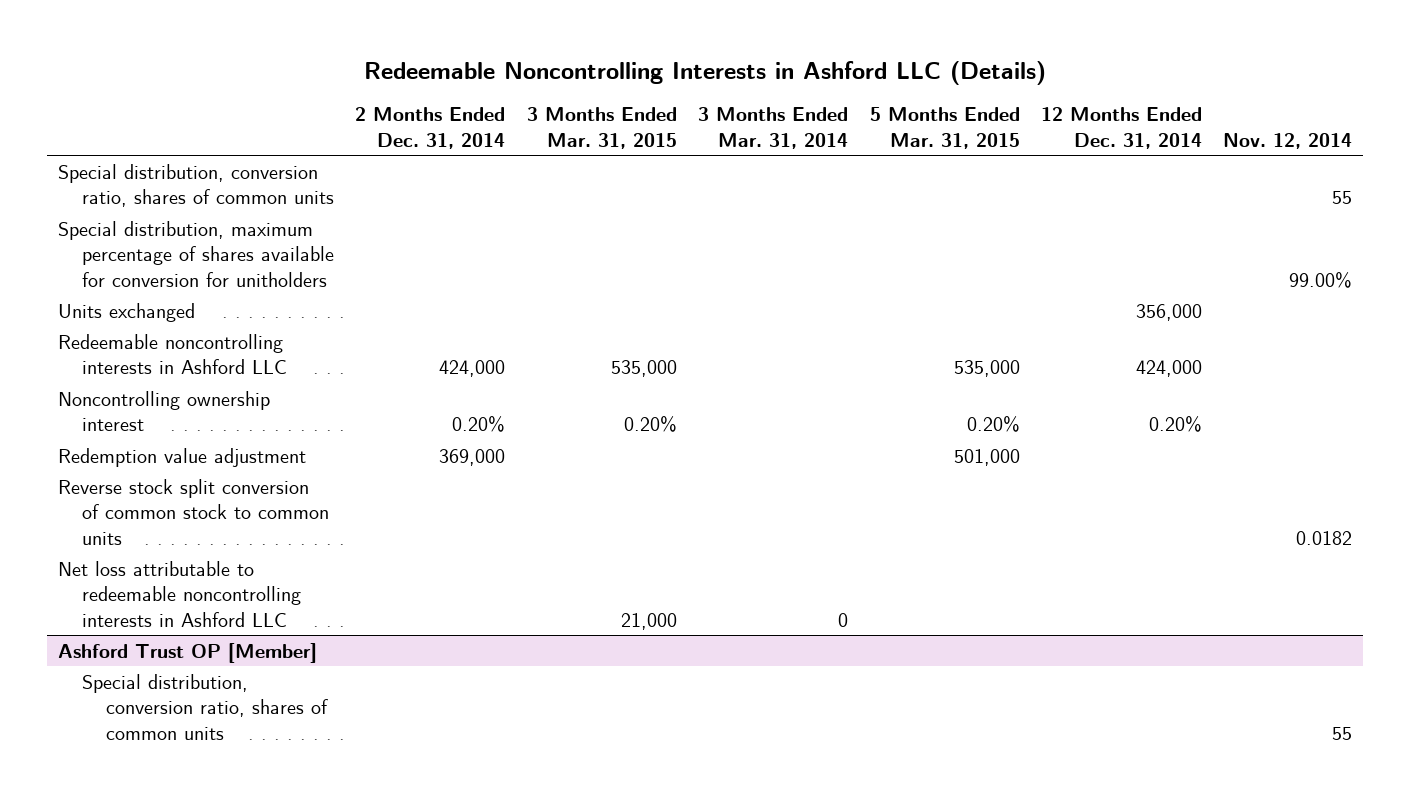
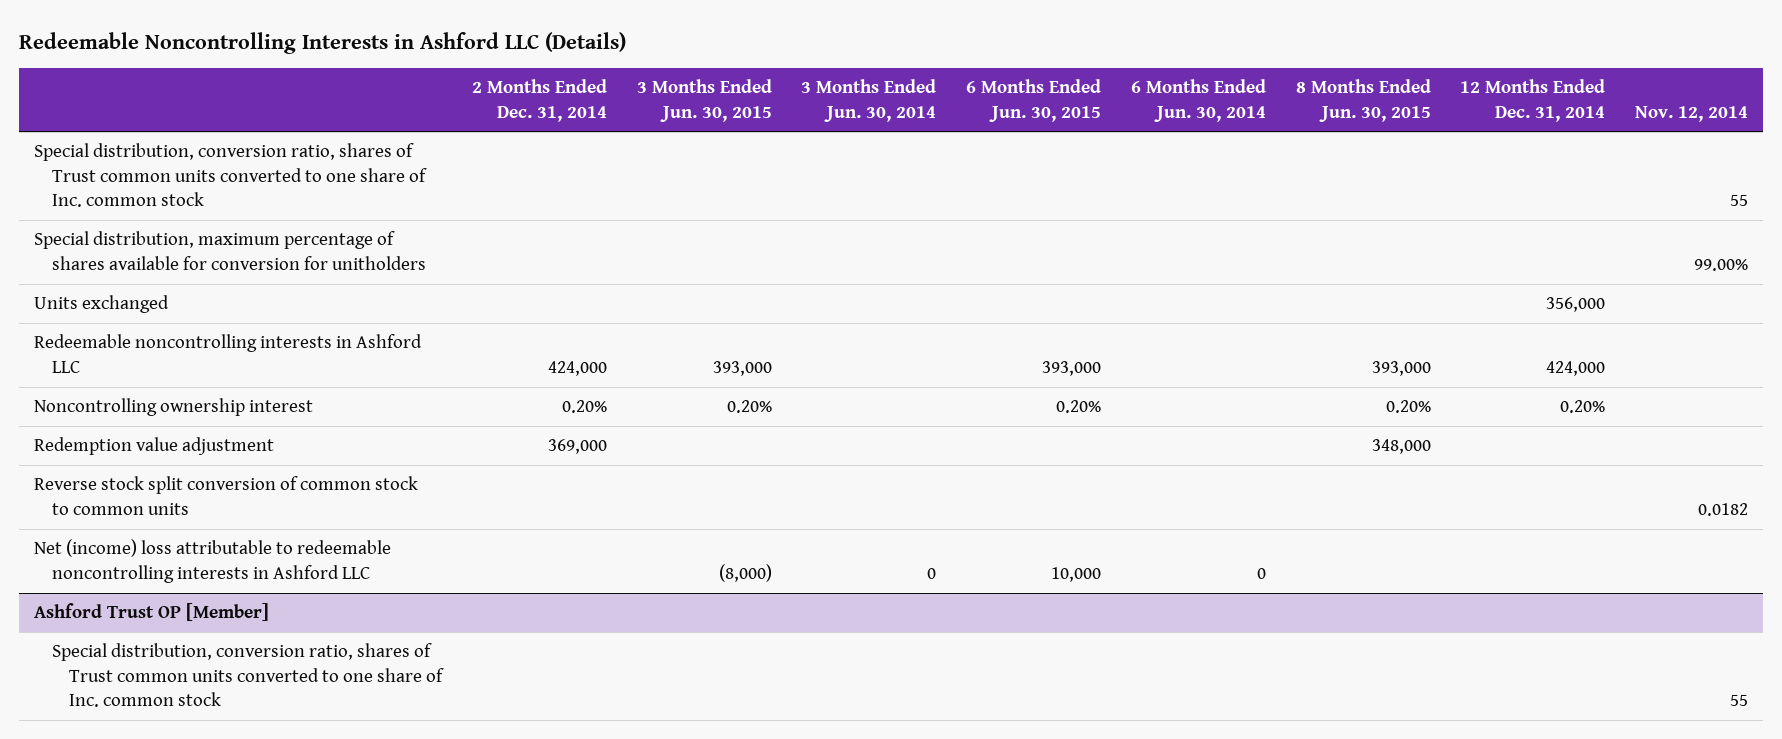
- | 2 Months Ended Dec. 31, 2014 | 3 Months Ended Mar. 31, 2015 | 3 Months Ended Mar. 31, 2014 | 5 Months Ended Mar. 31, 2015 | 12 Months Ended Dec. 31, 2014 | Nov. 12, 2014
+ | 2 Months Ended Dec. 31, 2014 | 3 Months Ended Jun. 30, 2015 | 3 Months Ended Jun. 30, 2014 | 6 Months Ended Jun. 30, 2015 | 6 Months Ended Jun. 30, 2014 | 8 Months Ended Jun. 30, 2015 | 12 Months Ended Dec. 31, 2014 | Nov. 12, 2014
- Special distribution, conversion ratio, shares of common units | | | | | | 55
+ Special distribution, conversion ratio, shares of Trust common units converted to one share of Inc. common stock | | | | | | | | 55
- Net loss attributable to redeemable noncontrolling interests in Ashford LLC | | 21,000 | 0 | | |
+ Net (income) loss attributable to redeemable noncontrolling interests in Ashford LLC | | (8,000) | 0 | 10,000 | 0 | | |
@ Ashford Trust OP [Member]
- Special distribution, conversion ratio, shares of common units | | | | | | 55
+ Special distribution, conversion ratio, shares of Trust common units converted to one share of Inc. common stock | | | | | | | | 55

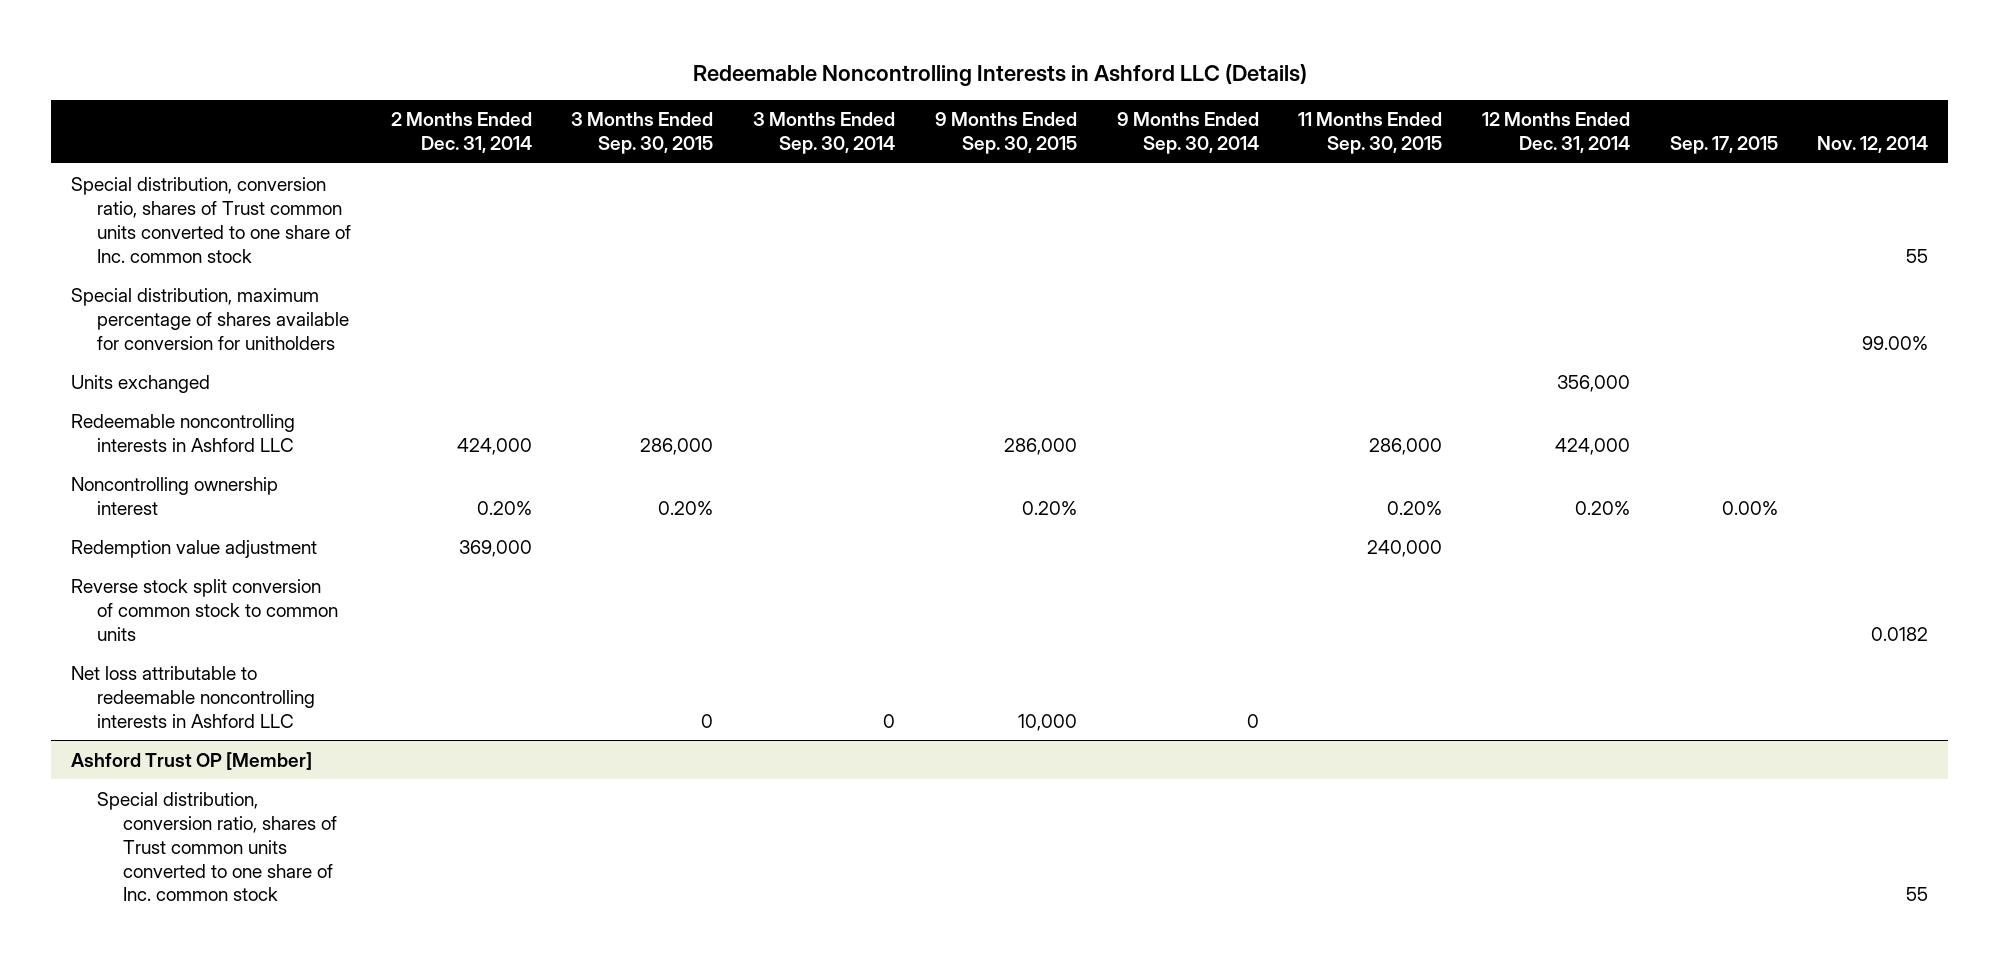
- | 2 Months Ended Dec. 31, 2014 | 3 Months Ended Jun. 30, 2015 | 3 Months Ended Jun. 30, 2014 | 6 Months Ended Jun. 30, 2015 | 6 Months Ended Jun. 30, 2014 | 8 Months Ended Jun. 30, 2015 | 12 Months Ended Dec. 31, 2014 | Nov. 12, 2014
+ | 2 Months Ended Dec. 31, 2014 | 3 Months Ended Sep. 30, 2015 | 3 Months Ended Sep. 30, 2014 | 9 Months Ended Sep. 30, 2015 | 9 Months Ended Sep. 30, 2014 | 11 Months Ended Sep. 30, 2015 | 12 Months Ended Dec. 31, 2014 | Sep. 17, 2015 | Nov. 12, 2014
- Net (income) loss attributable to redeemable noncontrolling interests in Ashford LLC | | (8,000) | 0 | 10,000 | 0 | | |
+ Net loss attributable to redeemable noncontrolling interests in Ashford LLC | | 0 | 0 | 10,000 | 0 | | | |

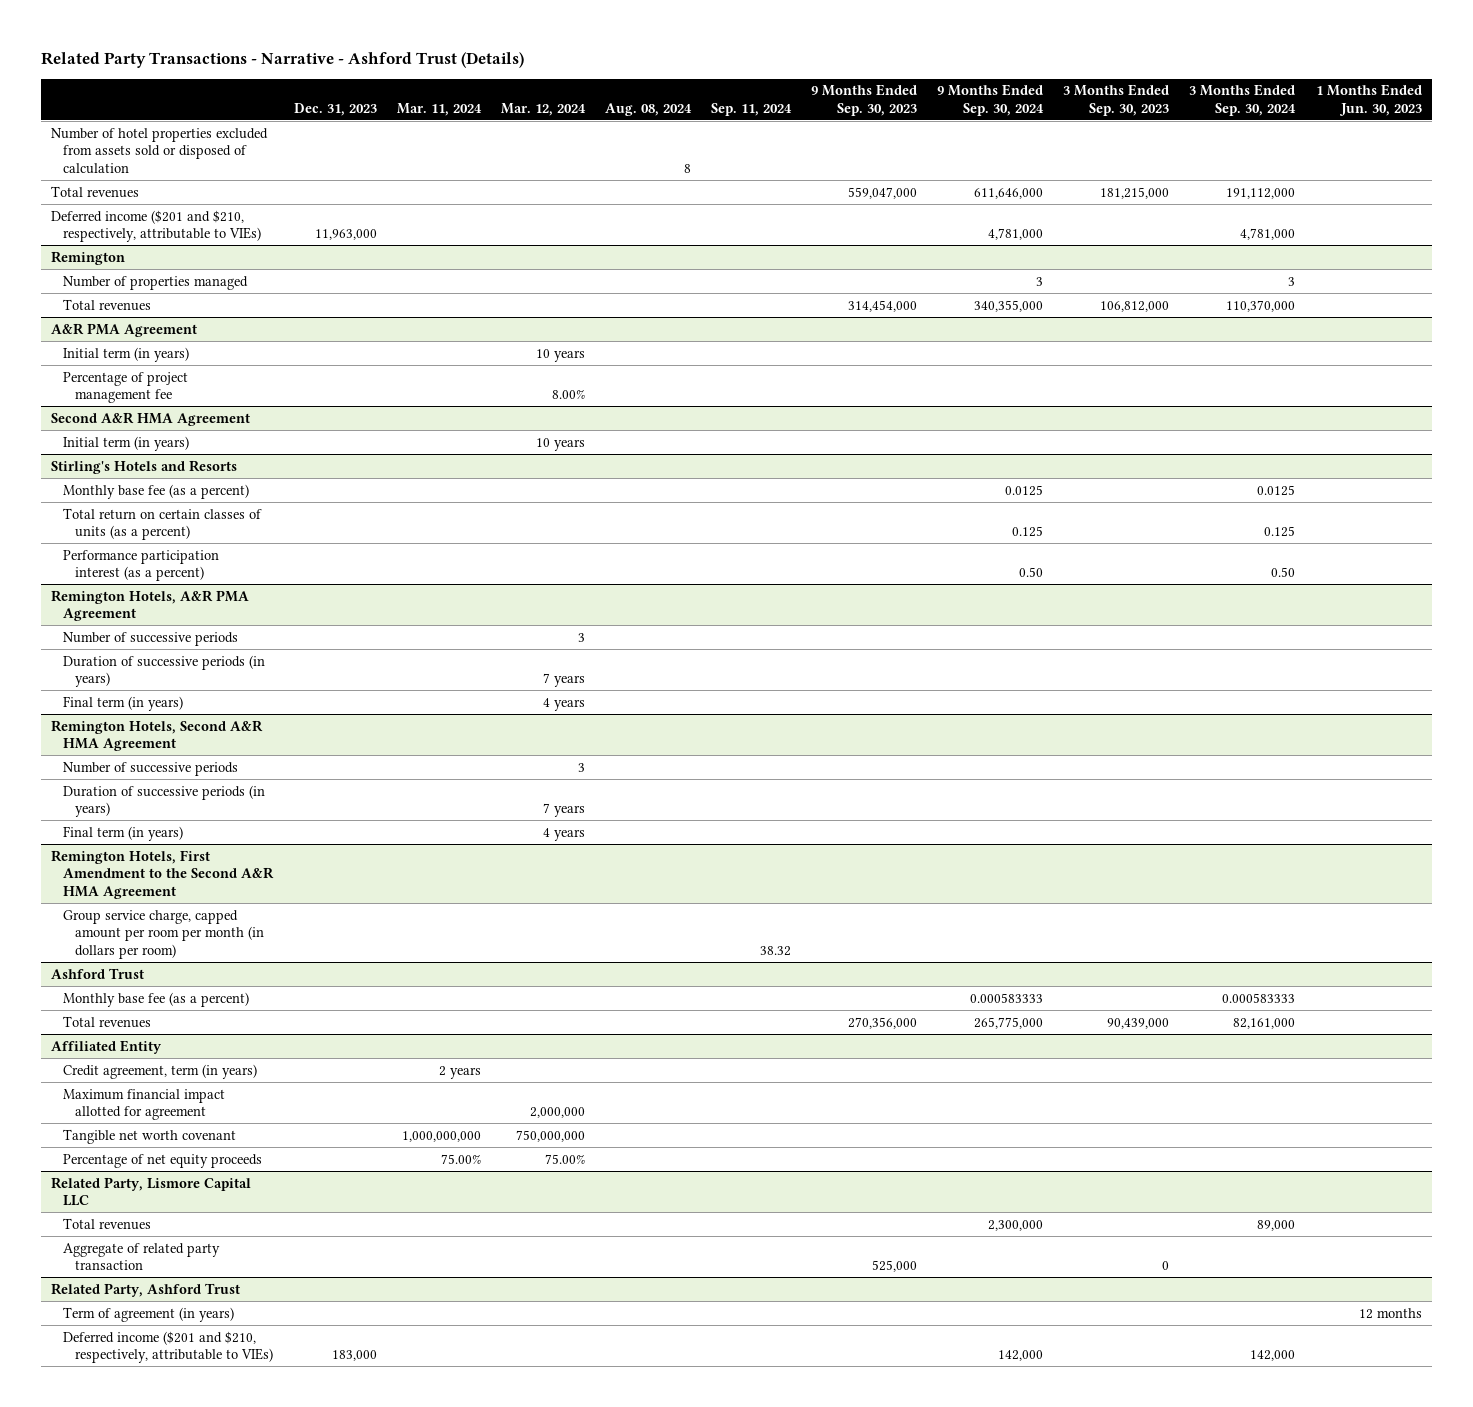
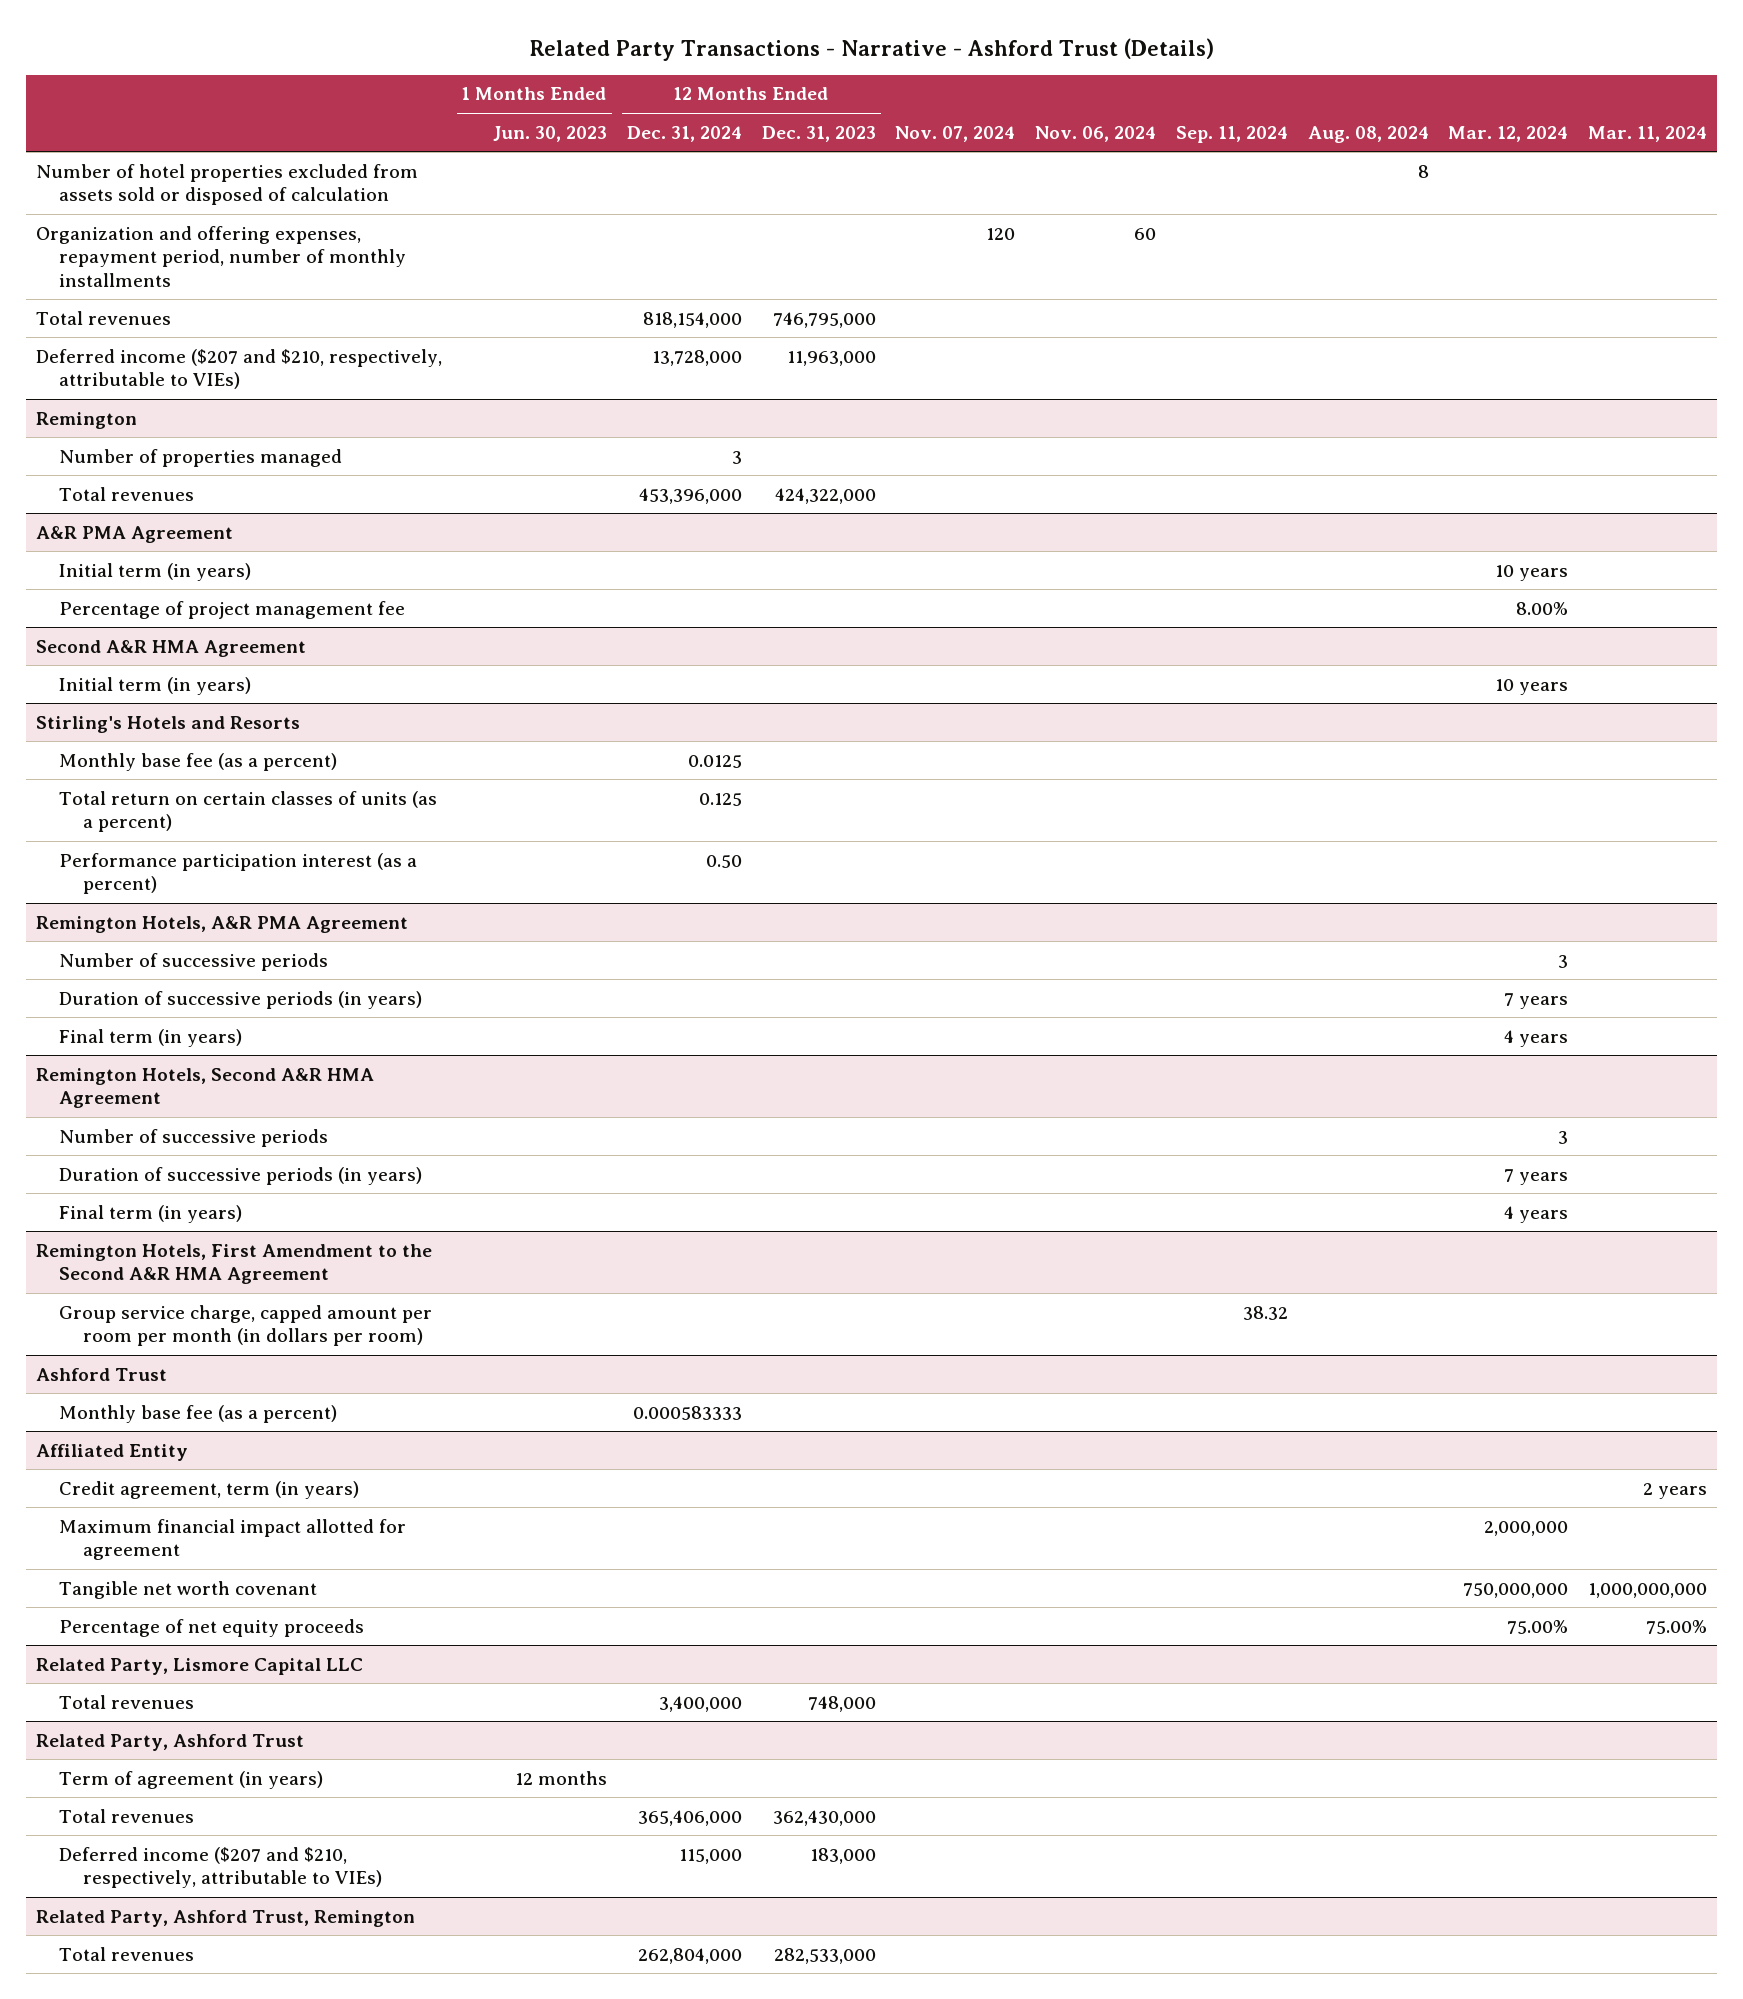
- | Dec. 31, 2023 | Mar. 11, 2024 | Mar. 12, 2024 | Aug. 08, 2024 | Sep. 11, 2024 | 9 Months Ended Sep. 30, 2023 | 9 Months Ended Sep. 30, 2024 | 3 Months Ended Sep. 30, 2023 | 3 Months Ended Sep. 30, 2024 | 1 Months Ended Jun. 30, 2023
+ | 1 Months Ended Jun. 30, 2023 | 12 Months Ended Dec. 31, 2024 | 12 Months Ended Dec. 31, 2023 | Nov. 07, 2024 | Nov. 06, 2024 | Sep. 11, 2024 | Aug. 08, 2024 | Mar. 12, 2024 | Mar. 11, 2024
+ Organization and offering expenses, repayment period, number of monthly installments | | | | 120 | 60 | | | |
- Deferred income ($201 and $210, respectively, attributable to VIEs) | 11,963,000 | | | | | | 4,781,000 | | 4,781,000 |
+ Deferred income ($207 and $210, respectively, attributable to VIEs) | | 13,728,000 | 11,963,000 | | | | | |
@ Ashford Trust
- Total revenues | | | | | | 270,356,000 | 265,775,000 | 90,439,000 | 82,161,000 |
@ Related Party, Lismore Capital LLC
- Aggregate of related party transaction | | | | | | 525,000 | | 0 | |
@ Related Party, Ashford Trust
- Deferred income ($201 and $210, respectively, attributable to VIEs) | 183,000 | | | | | | 142,000 | | 142,000 |
+ Total revenues | | 365,406,000 | 362,430,000 | | | | | |
+ Deferred income ($207 and $210, respectively, attributable to VIEs) | | 115,000 | 183,000 | | | | | |
+ Related Party, Ashford Trust, Remington
+ Total revenues | | 262,804,000 | 282,533,000 | | | | | |

